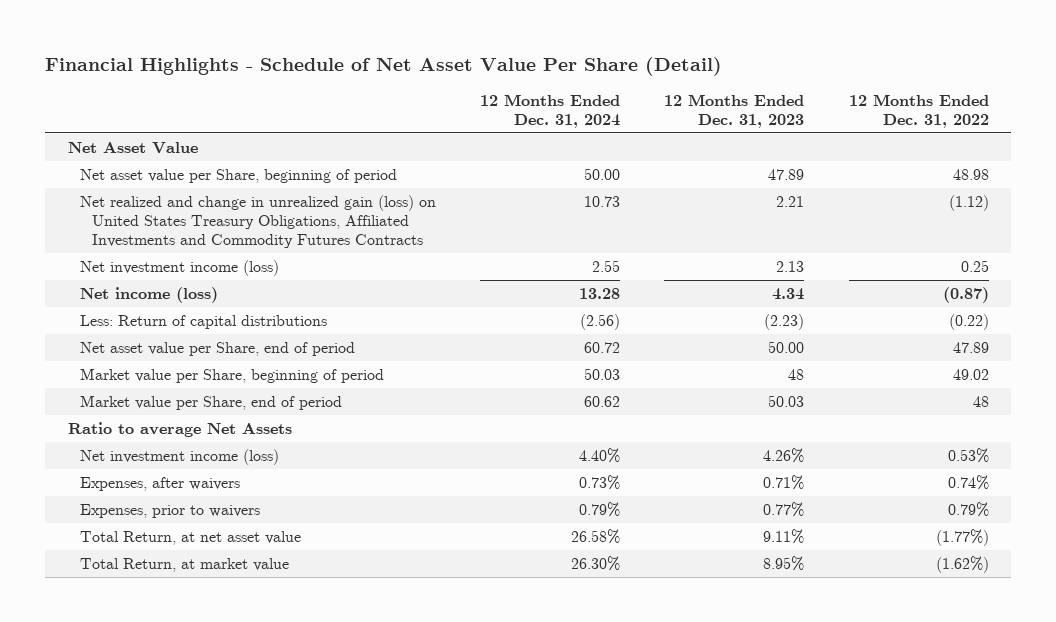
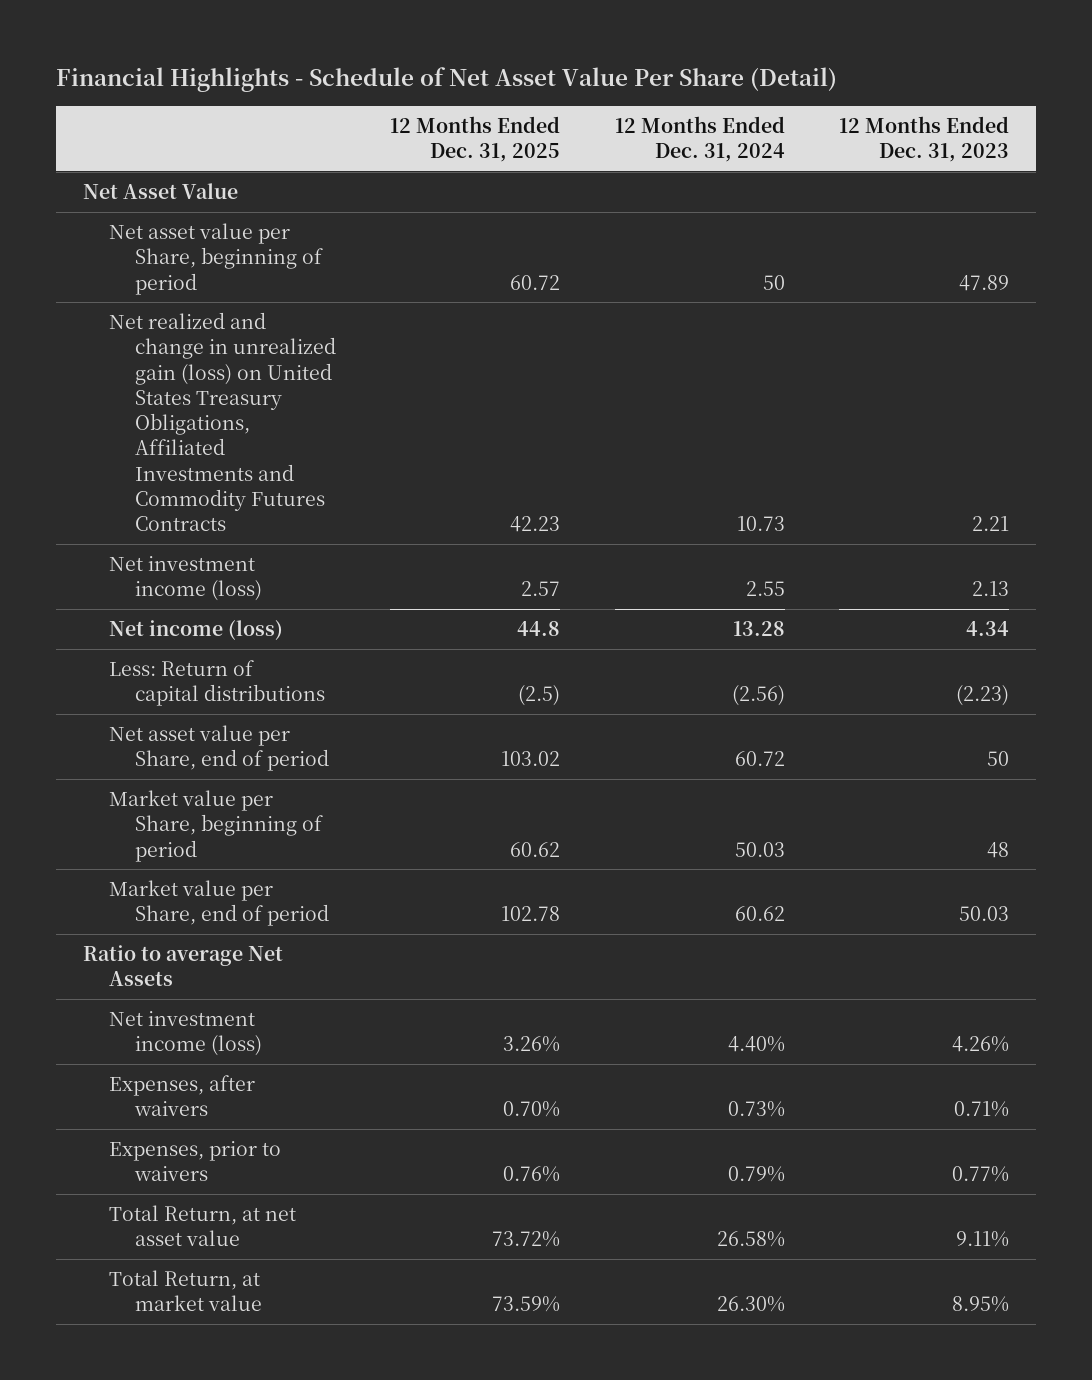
- | 12 Months Ended Dec. 31, 2024 | 12 Months Ended Dec. 31, 2023 | 12 Months Ended Dec. 31, 2022
+ | 12 Months Ended Dec. 31, 2025 | 12 Months Ended Dec. 31, 2024 | 12 Months Ended Dec. 31, 2023
- Net asset value per Share, beginning of period | 50.00 | 47.89 | 48.98
+ Net asset value per Share, beginning of period | 60.72 | 50 | 47.89
- Net asset value per Share, end of period | 60.72 | 50.00 | 47.89
+ Net asset value per Share, end of period | 103.02 | 60.72 | 50

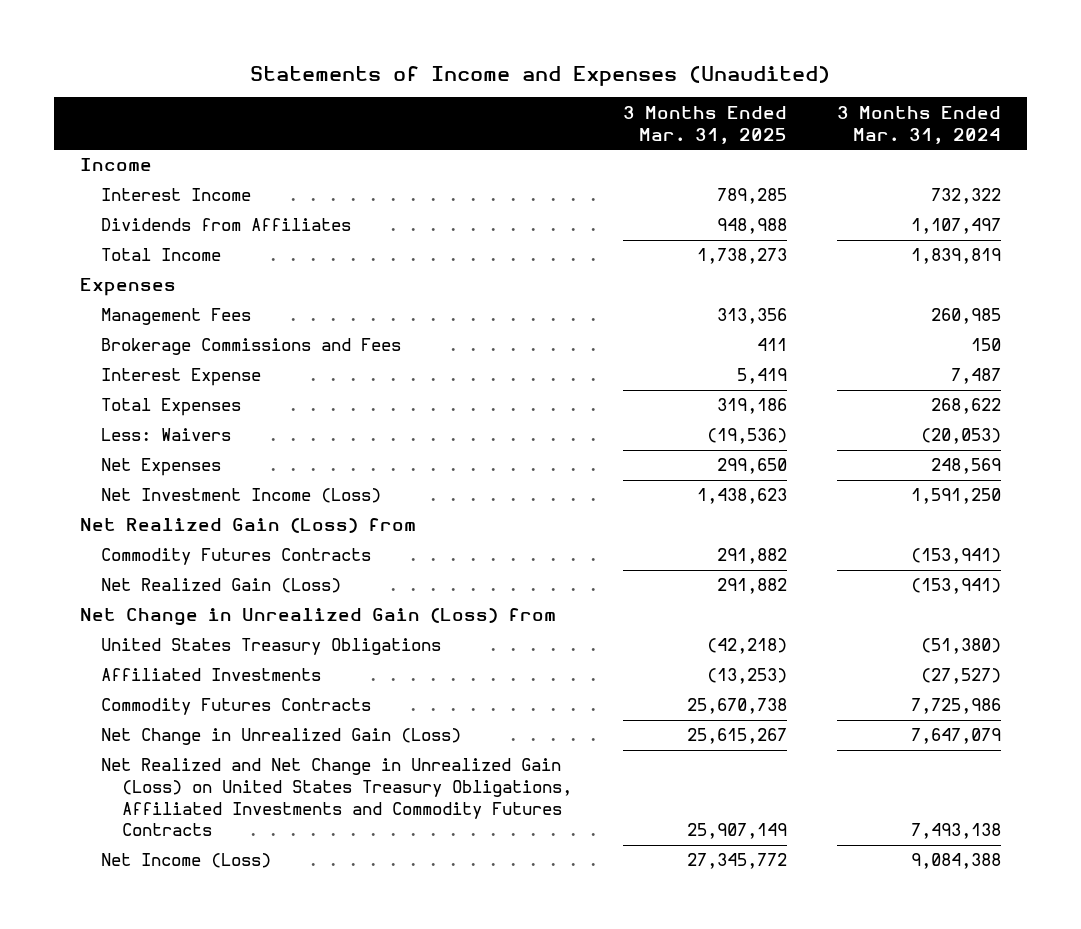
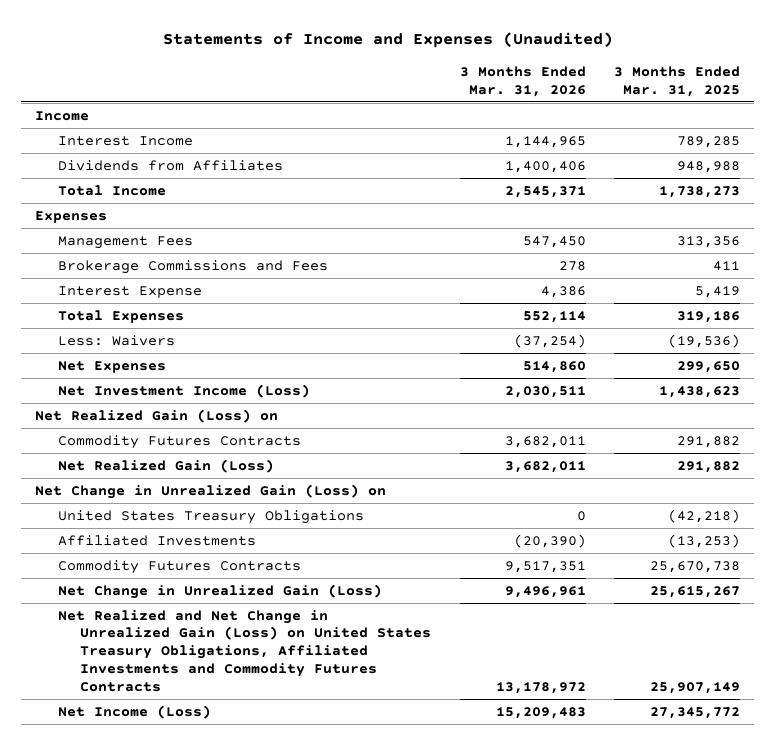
- | 3 Months Ended Mar. 31, 2025 | 3 Months Ended Mar. 31, 2024
+ | 3 Months Ended Mar. 31, 2026 | 3 Months Ended Mar. 31, 2025
- Net Realized Gain (Loss) from
+ Net Realized Gain (Loss) on
- Net Change in Unrealized Gain (Loss) from
+ Net Change in Unrealized Gain (Loss) on

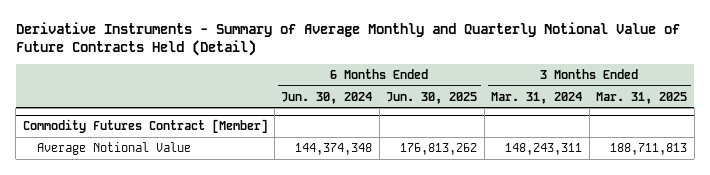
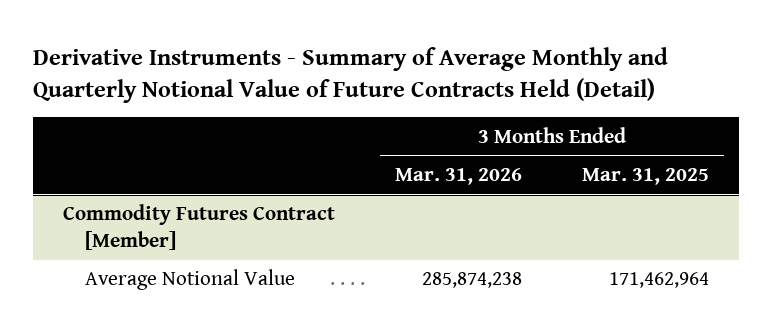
- | 6 Months Ended Jun. 30, 2024 | 6 Months Ended Jun. 30, 2025 | 3 Months Ended Mar. 31, 2024 | 3 Months Ended Mar. 31, 2025
+ | 3 Months Ended Mar. 31, 2026 | 3 Months Ended Mar. 31, 2025
@ Commodity Futures Contract [Member]
- Average Notional Value | 144,374,348 | 176,813,262 | 148,243,311 | 188,711,813
+ Average Notional Value | 285,874,238 | 171,462,964

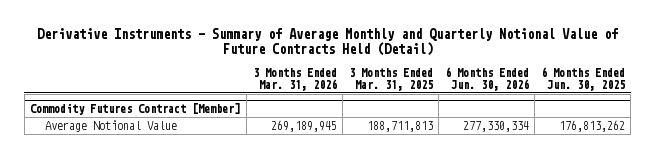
- | 3 Months Ended Mar. 31, 2026 | 3 Months Ended Mar. 31, 2025
+ | 3 Months Ended Mar. 31, 2026 | 3 Months Ended Mar. 31, 2025 | 6 Months Ended Jun. 30, 2026 | 6 Months Ended Jun. 30, 2025
@ Commodity Futures Contract [Member]
- Average Notional Value | 285,874,238 | 171,462,964
+ Average Notional Value | 269,189,945 | 188,711,813 | 277,330,334 | 176,813,262

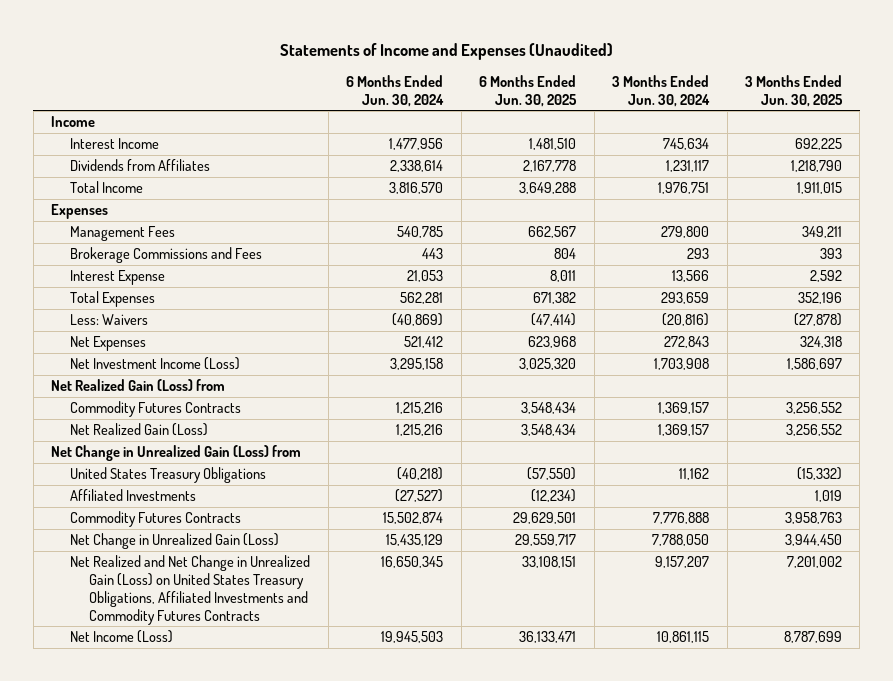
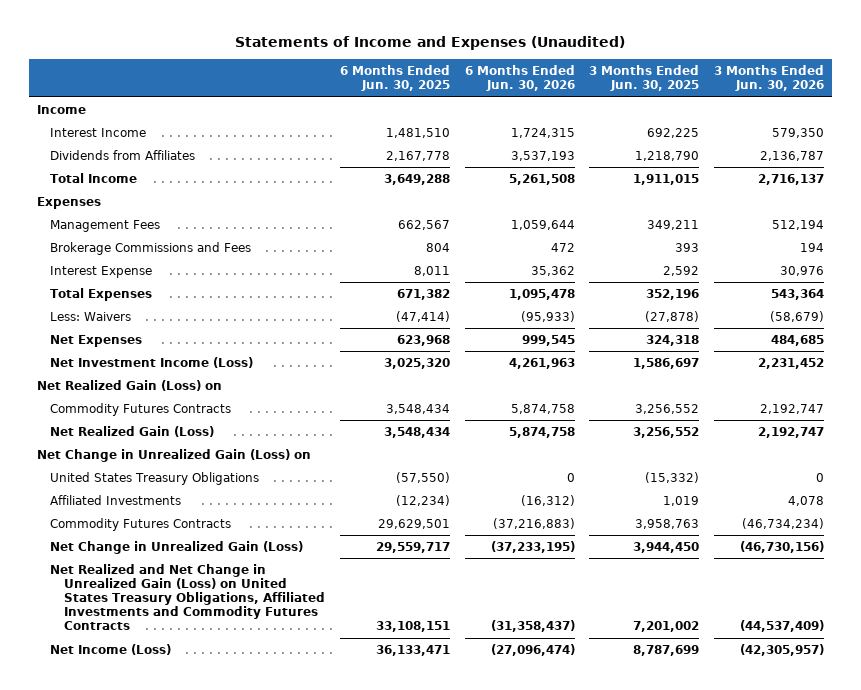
- | 6 Months Ended Jun. 30, 2024 | 6 Months Ended Jun. 30, 2025 | 3 Months Ended Jun. 30, 2024 | 3 Months Ended Jun. 30, 2025
+ | 6 Months Ended Jun. 30, 2025 | 6 Months Ended Jun. 30, 2026 | 3 Months Ended Jun. 30, 2025 | 3 Months Ended Jun. 30, 2026
- Net Realized Gain (Loss) from
+ Net Realized Gain (Loss) on
- Net Change in Unrealized Gain (Loss) from
+ Net Change in Unrealized Gain (Loss) on

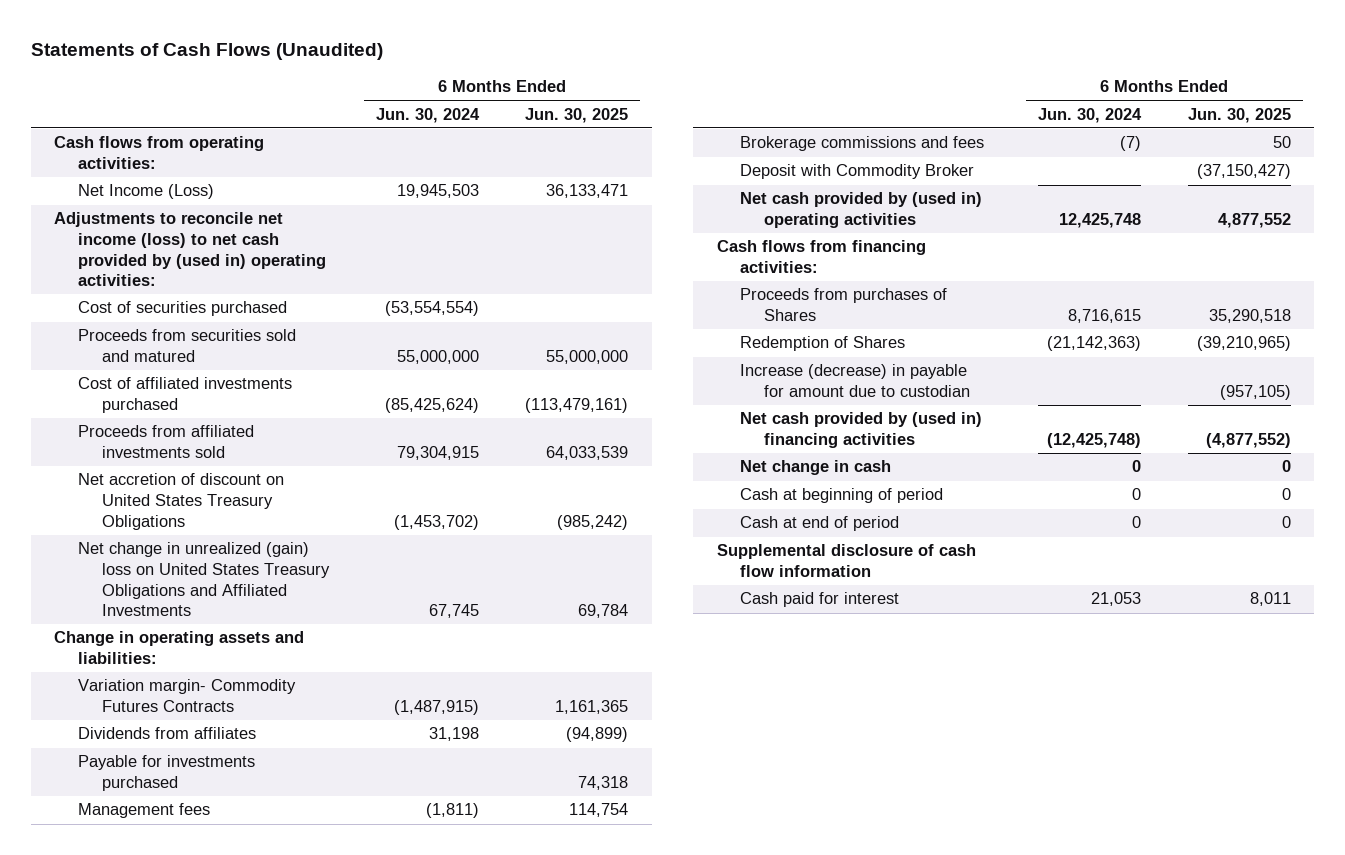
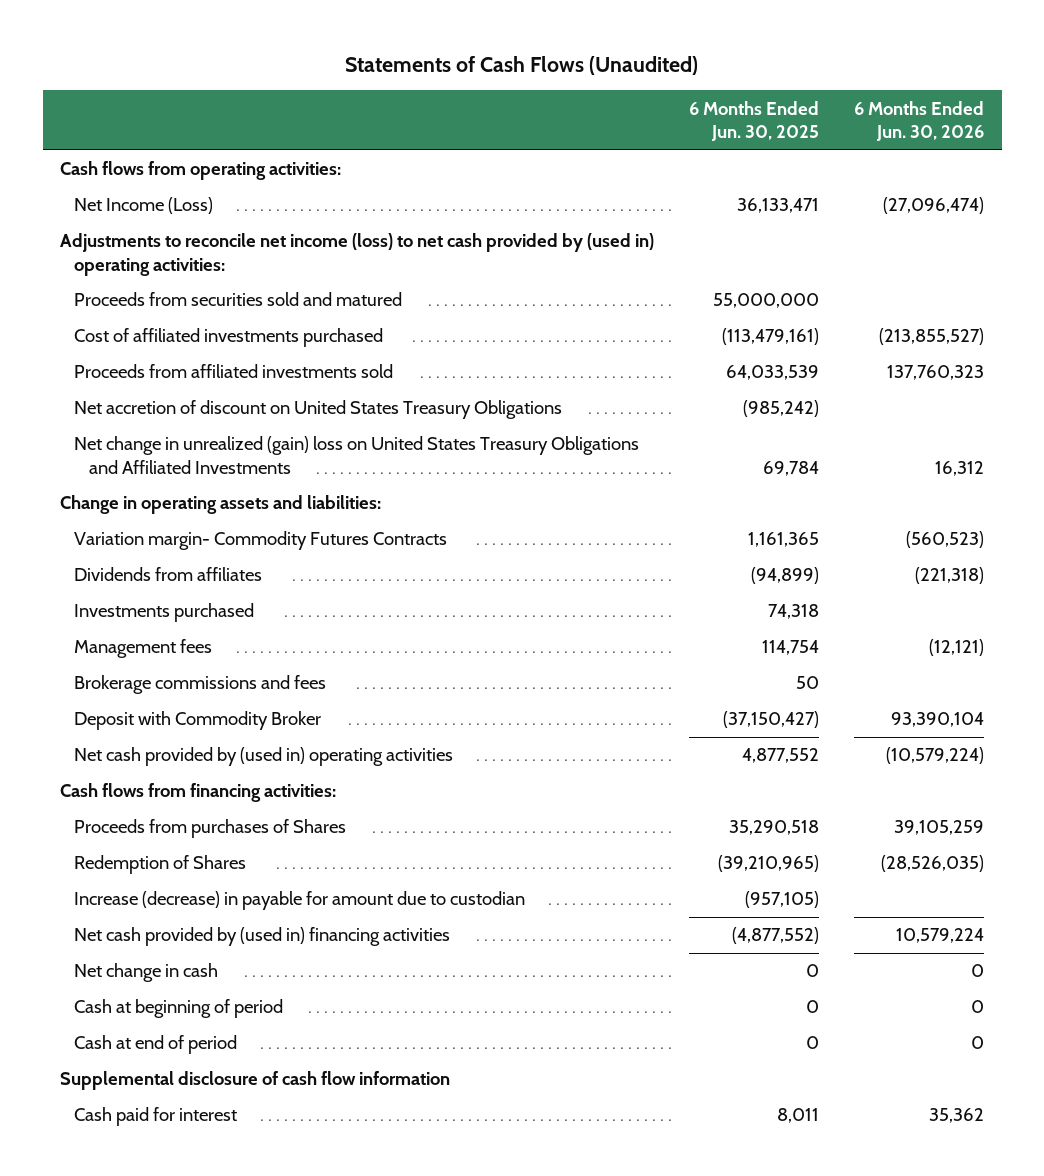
- | 6 Months Ended Jun. 30, 2024 | 6 Months Ended Jun. 30, 2025
+ | 6 Months Ended Jun. 30, 2025 | 6 Months Ended Jun. 30, 2026
- Cost of securities purchased | (53,554,554) |
- Payable for investments purchased | | 74,318
+ Investments purchased | 74,318 |

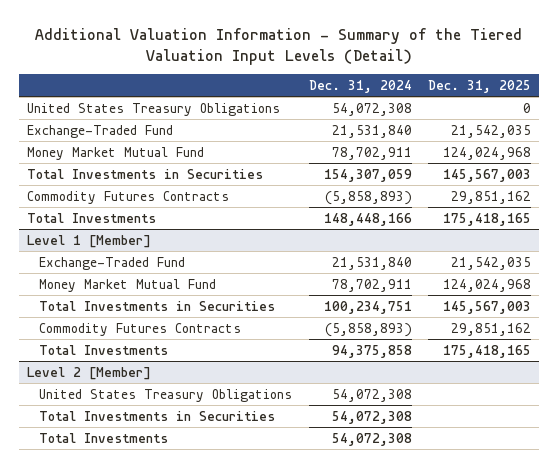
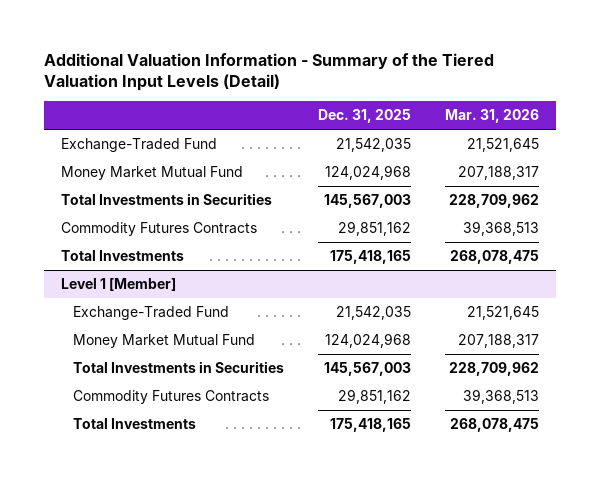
- | Dec. 31, 2024 | Dec. 31, 2025
+ | Dec. 31, 2025 | Mar. 31, 2026
- United States Treasury Obligations | 54,072,308 | 0
- Level 2 [Member]
- United States Treasury Obligations | 54,072,308 |
- Total Investments in Securities | 54,072,308 |
- Total Investments | 54,072,308 |

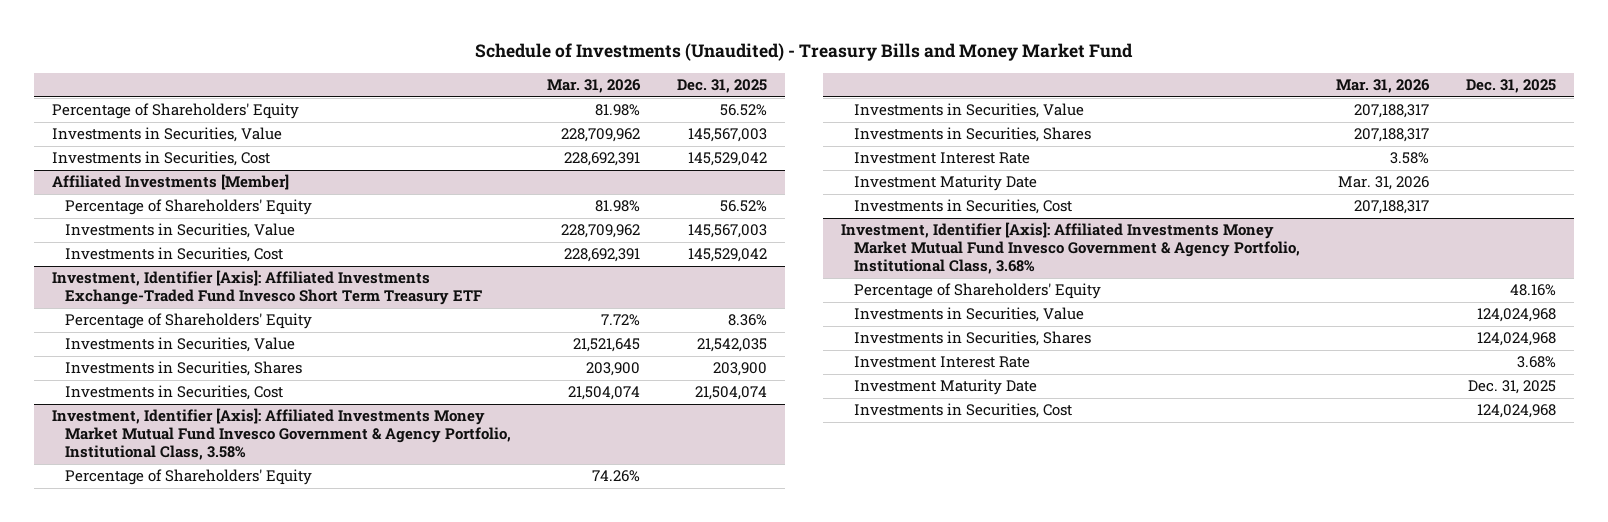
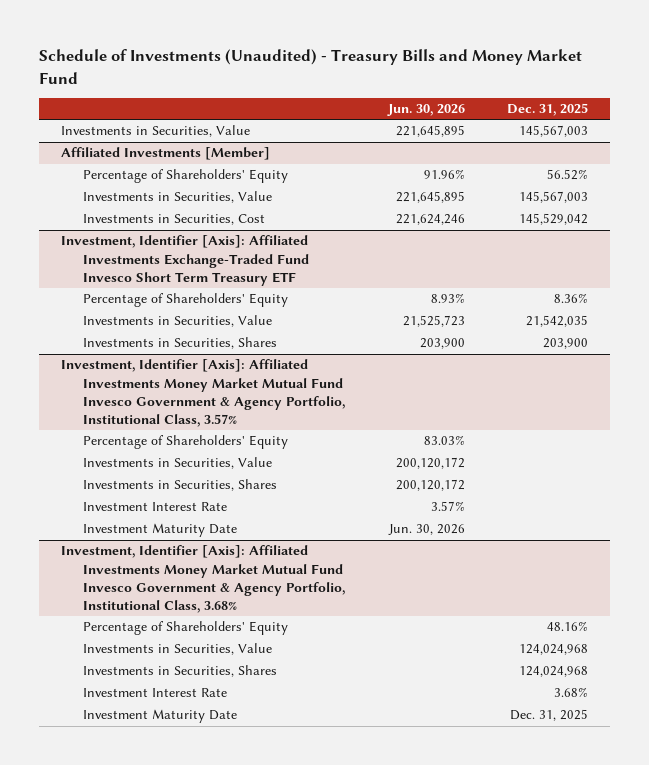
- | Mar. 31, 2026 | Dec. 31, 2025
+ | Jun. 30, 2026 | Dec. 31, 2025
- Percentage of Shareholders' Equity | 81.98% | 56.52%
- Investments in Securities, Cost | 228,692,391 | 145,529,042
@ Investment, Identifier [Axis]: Affiliated Investments Exchange-Traded Fund Invesco Short Term Treasury ETF
- Investments in Securities, Cost | 21,504,074 | 21,504,074
- Investment, Identifier [Axis]: Affiliated Investments Money Market Mutual Fund Invesco Government & Agency Portfolio, Institutional Class, 3.58%
+ Investment, Identifier [Axis]: Affiliated Investments Money Market Mutual Fund Invesco Government & Agency Portfolio, Institutional Class, 3.57%
- Investments in Securities, Cost | 207,188,317 |
@ Investment, Identifier [Axis]: Affiliated Investments Money Market Mutual Fund Invesco Government & Agency Portfolio, Institutional Class, 3.68%
- Investments in Securities, Cost | | 124,024,968

